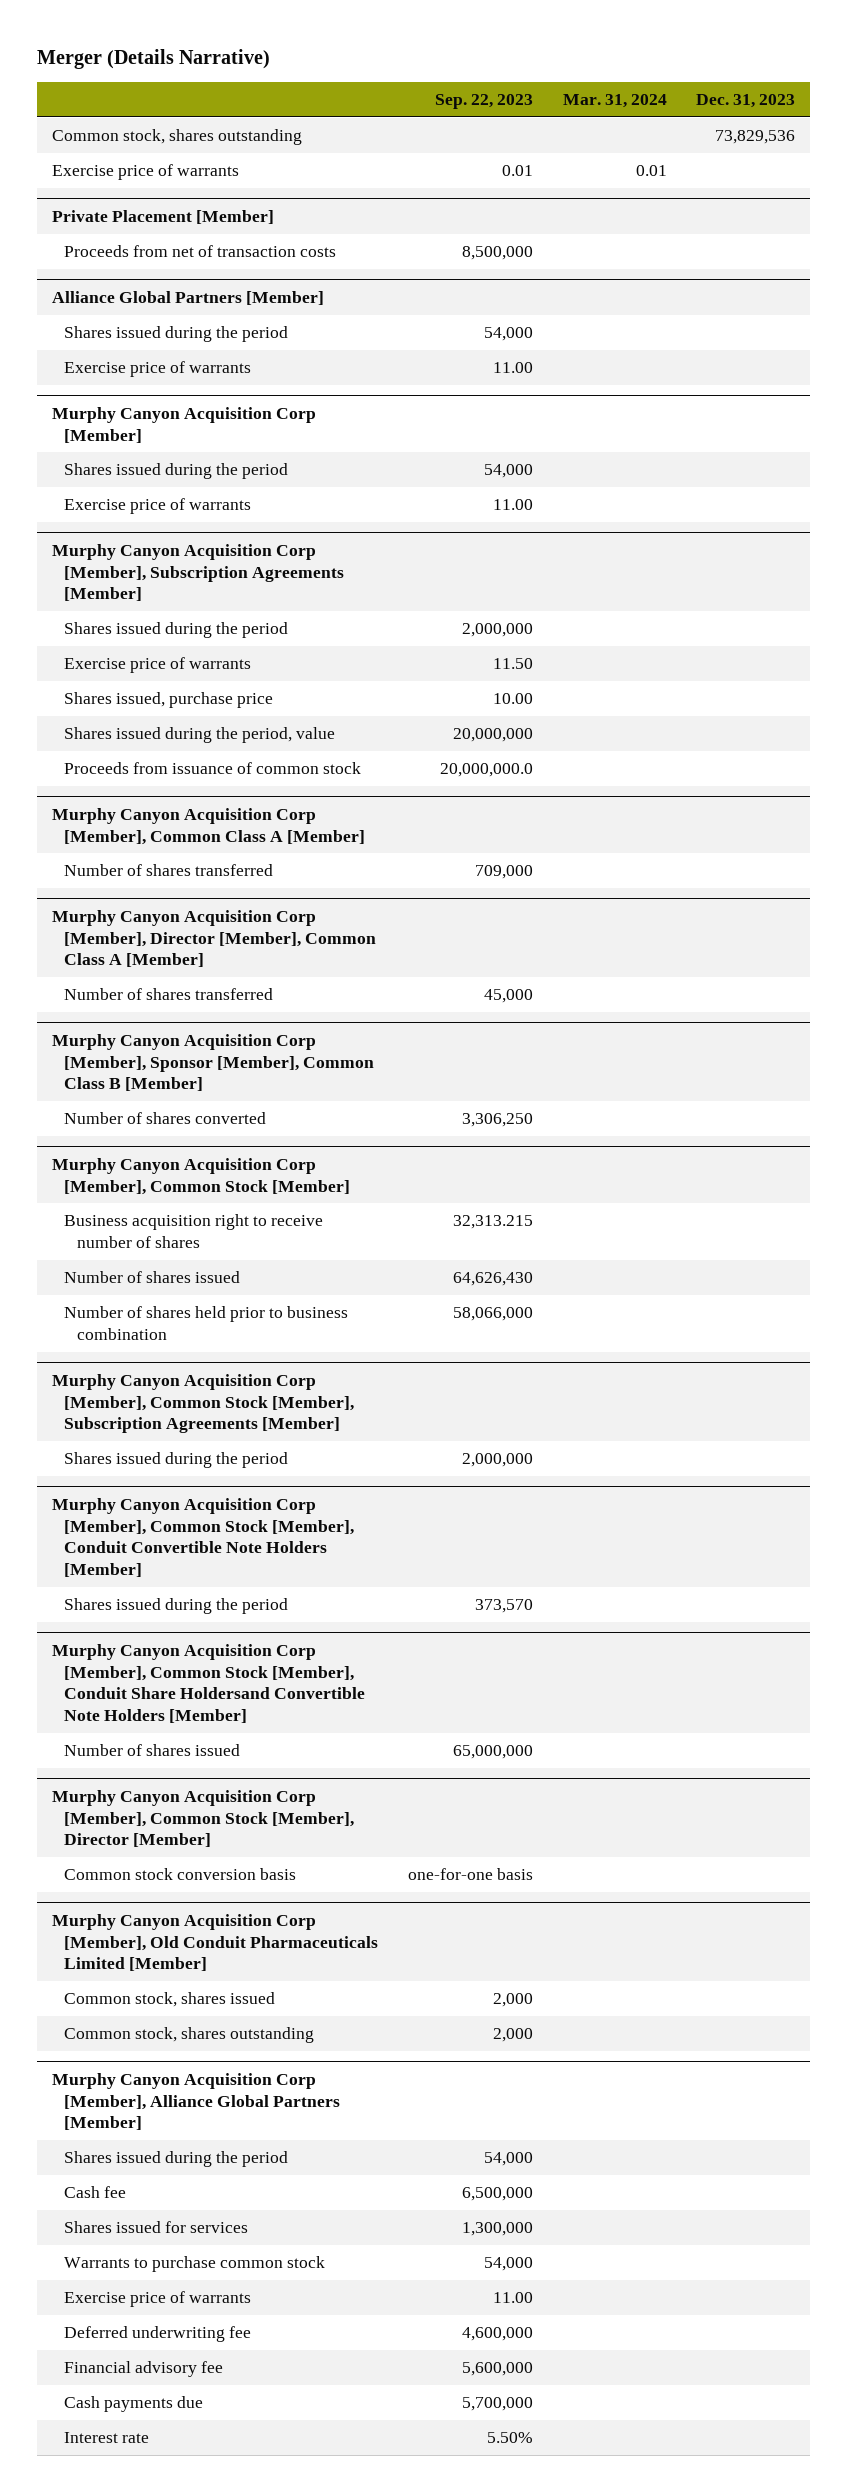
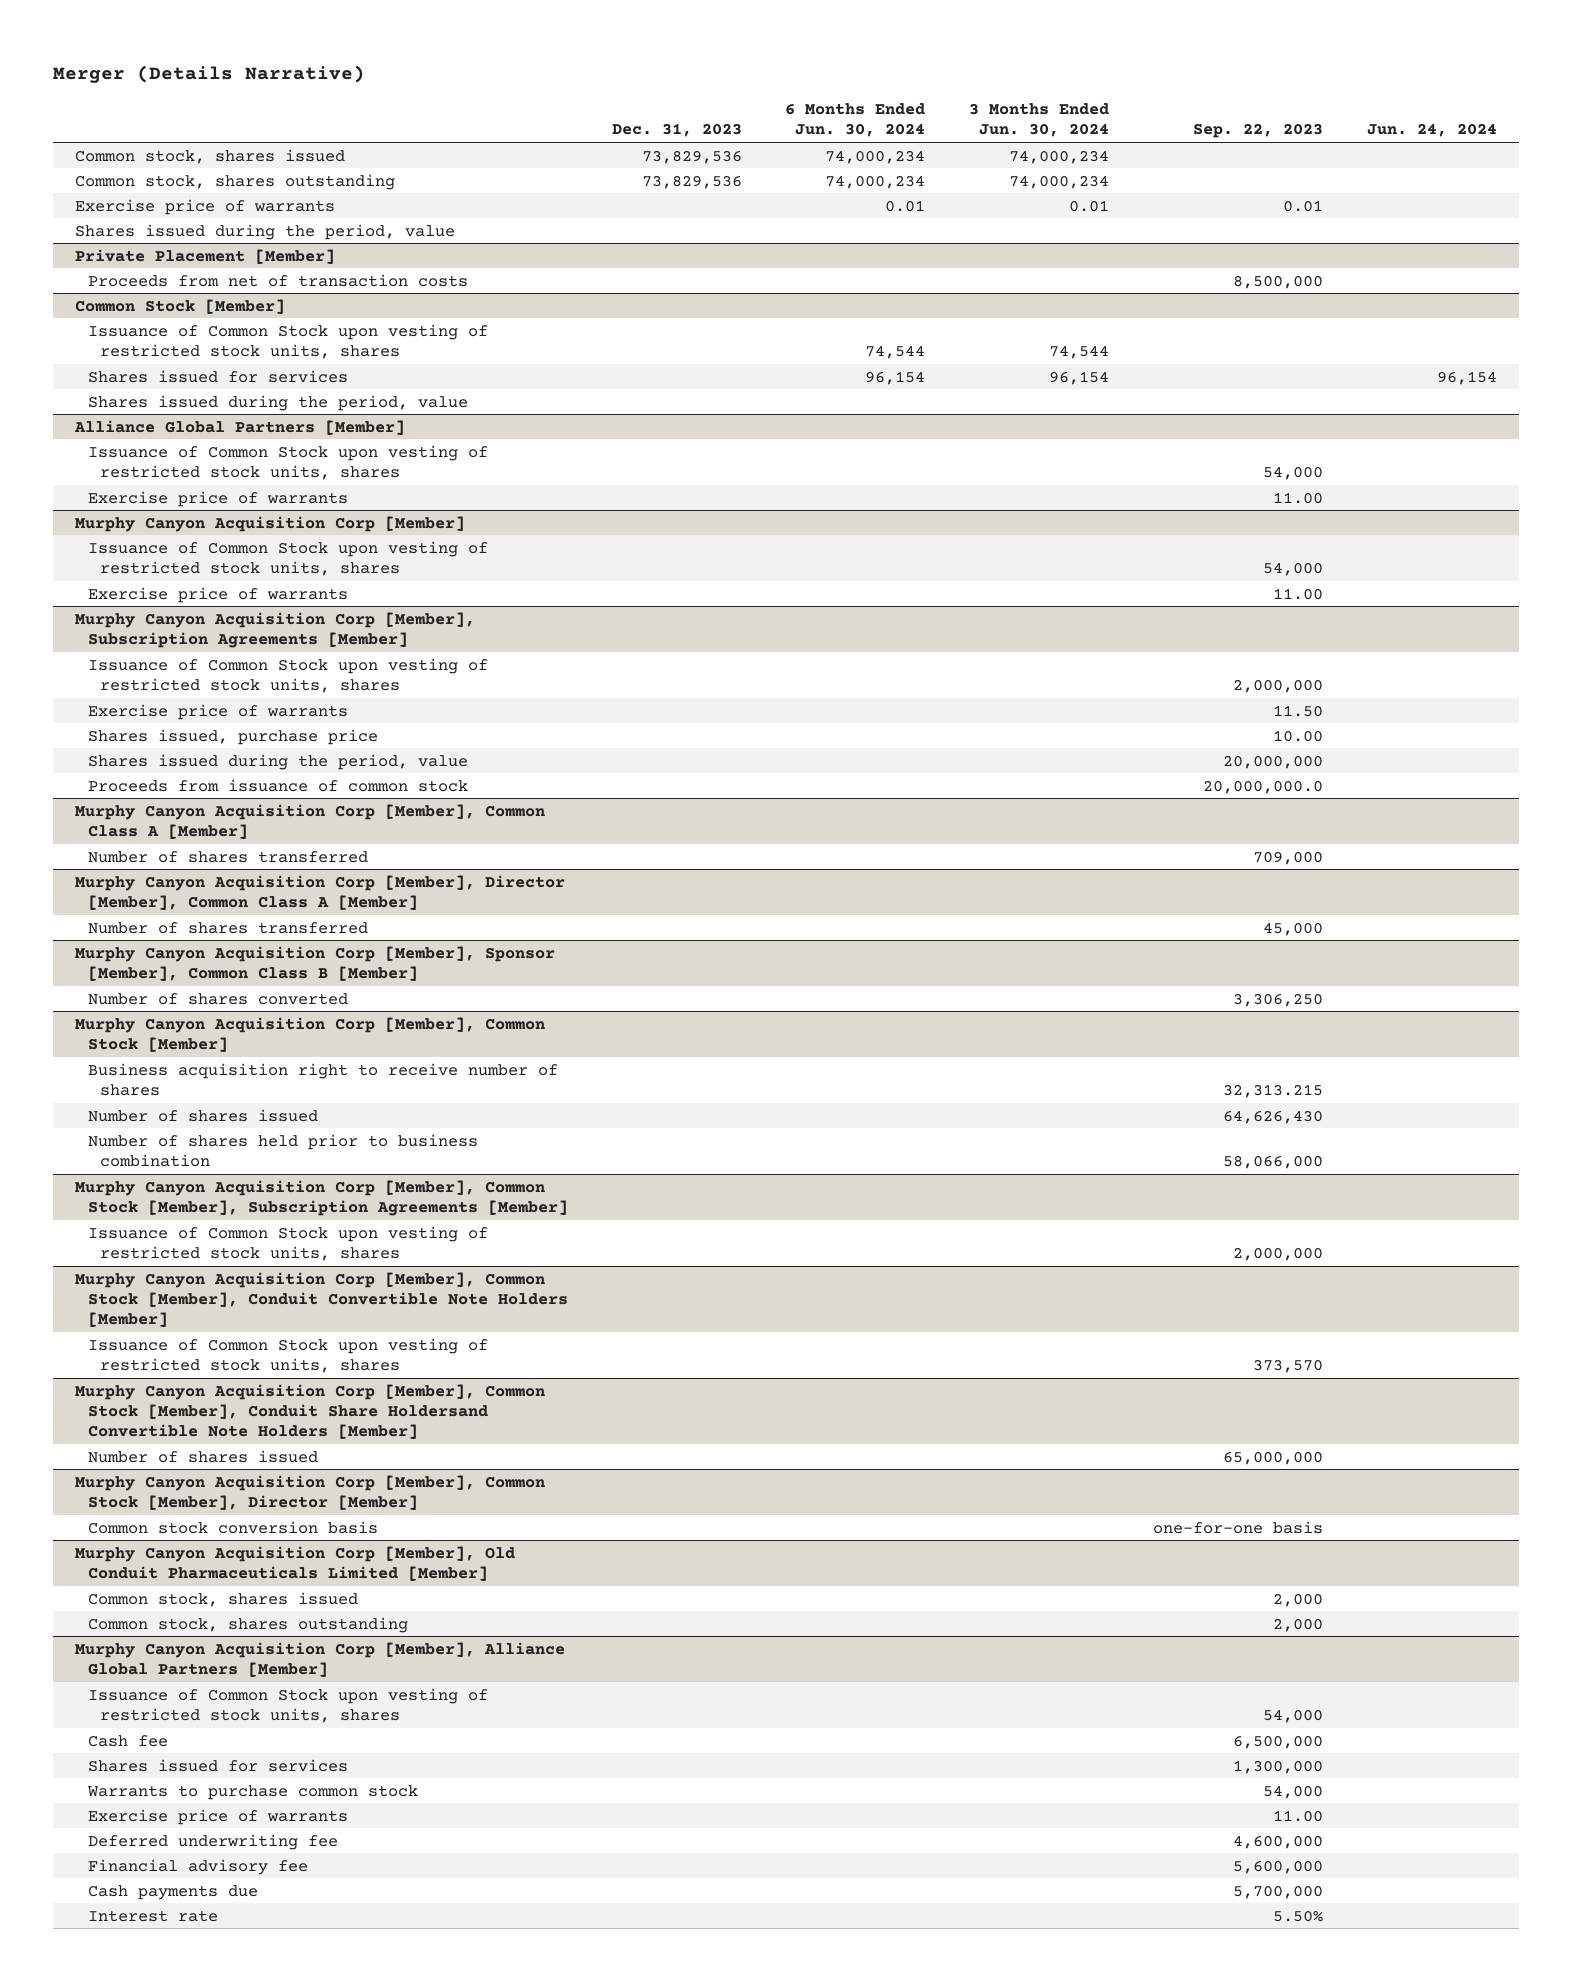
- | Sep. 22, 2023 | Mar. 31, 2024 | Dec. 31, 2023
+ | Dec. 31, 2023 | 6 Months Ended Jun. 30, 2024 | 3 Months Ended Jun. 30, 2024 | Sep. 22, 2023 | Jun. 24, 2024
+ Common stock, shares issued | 73,829,536 | 74,000,234 | 74,000,234 | |
+ Shares issued during the period, value
+ Common Stock [Member]
+ Issuance of Common Stock upon vesting of restricted stock units, shares | | 74,544 | 74,544 | |
+ Shares issued for services | | 96,154 | 96,154 | | 96,154
+ Shares issued during the period, value
@ Alliance Global Partners [Member]
- Shares issued during the period | 54,000 | |
+ Issuance of Common Stock upon vesting of restricted stock units, shares | | | | 54,000 |
@ Murphy Canyon Acquisition Corp [Member]
- Shares issued during the period | 54,000 | |
+ Issuance of Common Stock upon vesting of restricted stock units, shares | | | | 54,000 |
@ Murphy Canyon Acquisition Corp [Member], Subscription Agreements [Member]
- Shares issued during the period | 2,000,000 | |
+ Issuance of Common Stock upon vesting of restricted stock units, shares | | | | 2,000,000 |
@ Murphy Canyon Acquisition Corp [Member], Common Stock [Member], Subscription Agreements [Member]
- Shares issued during the period | 2,000,000 | |
+ Issuance of Common Stock upon vesting of restricted stock units, shares | | | | 2,000,000 |
@ Murphy Canyon Acquisition Corp [Member], Common Stock [Member], Conduit Convertible Note Holders [Member]
- Shares issued during the period | 373,570 | |
+ Issuance of Common Stock upon vesting of restricted stock units, shares | | | | 373,570 |
@ Murphy Canyon Acquisition Corp [Member], Alliance Global Partners [Member]
- Shares issued during the period | 54,000 | |
+ Issuance of Common Stock upon vesting of restricted stock units, shares | | | | 54,000 |

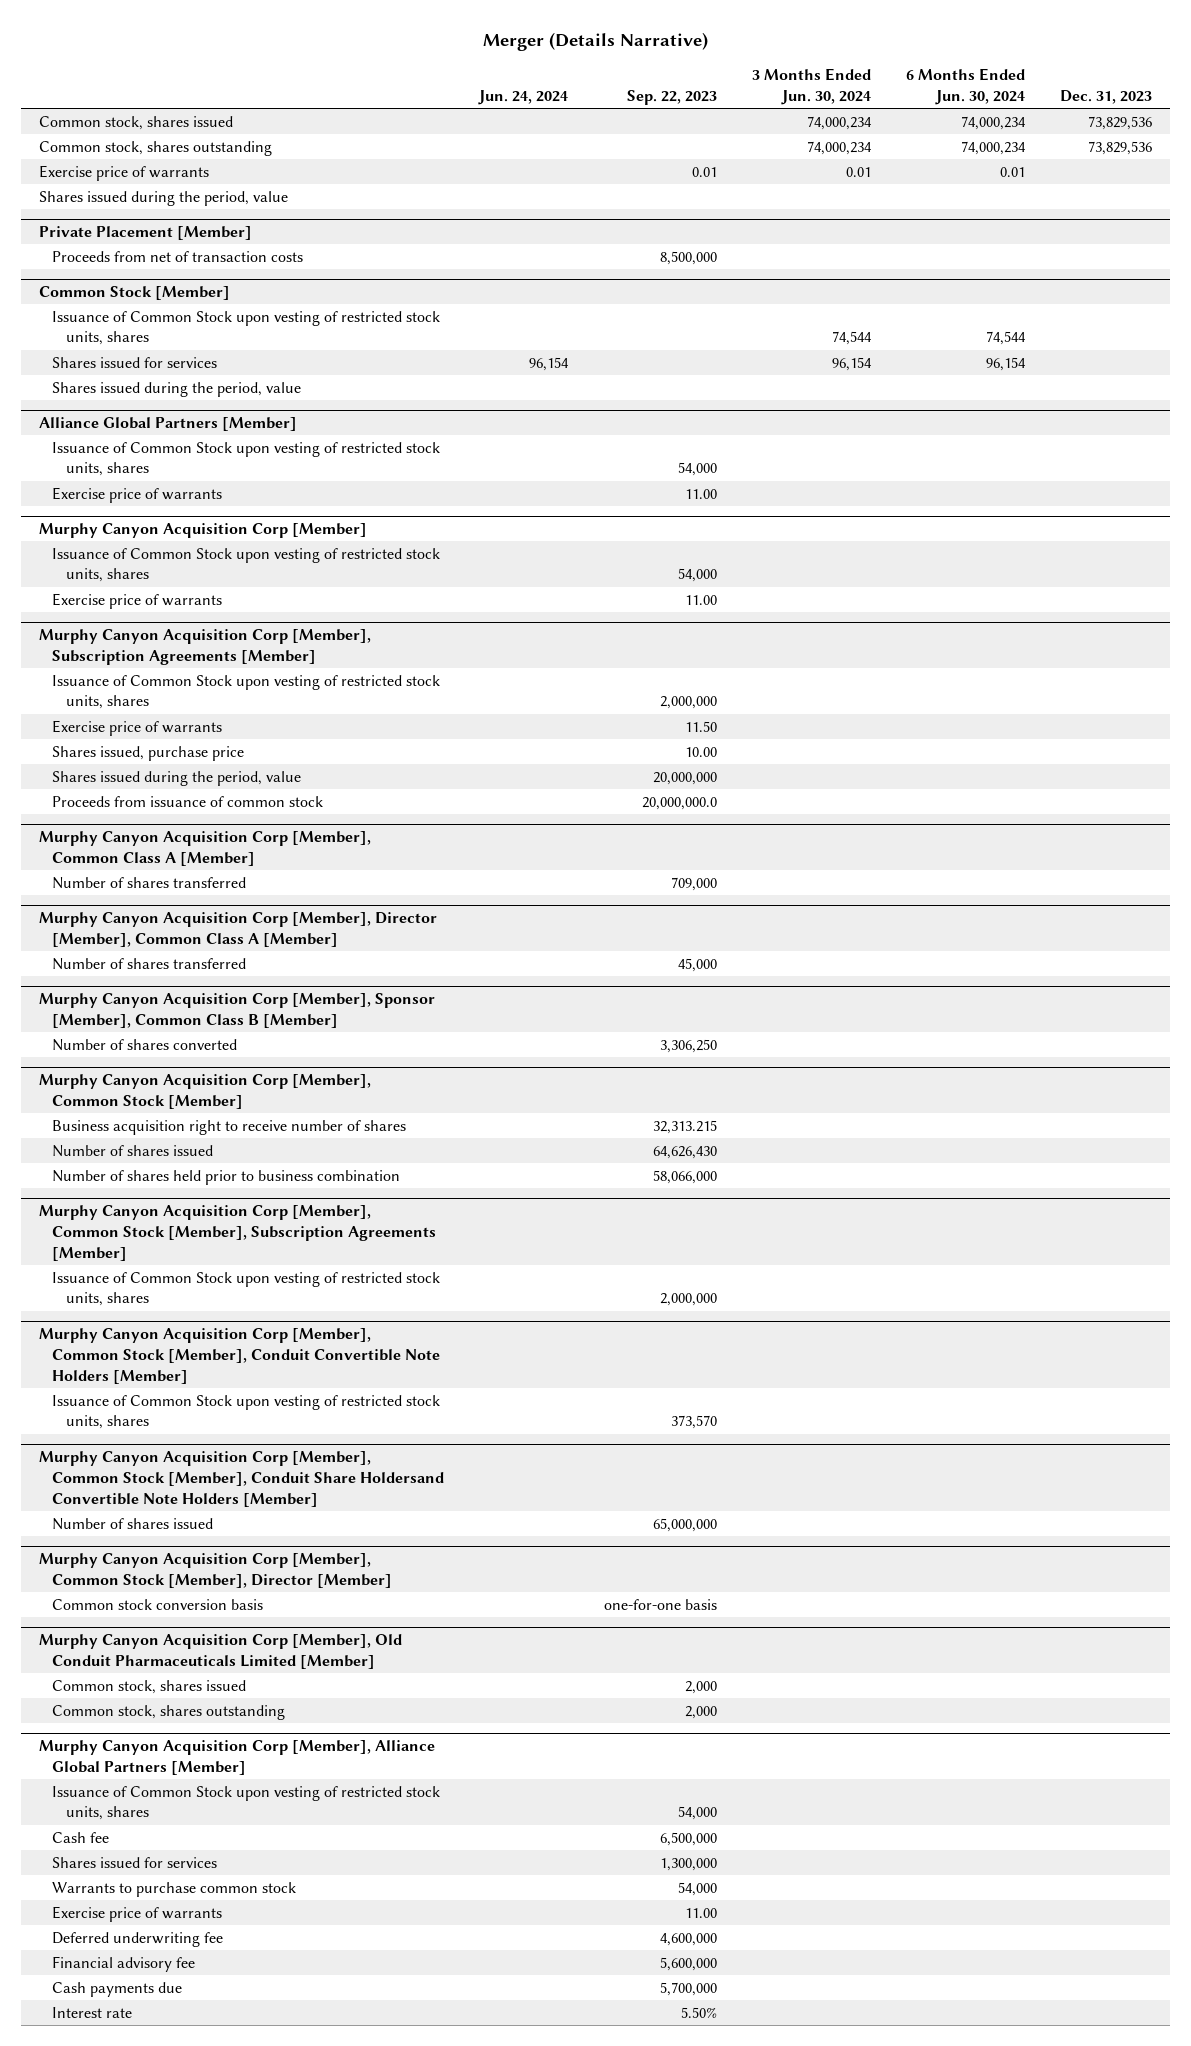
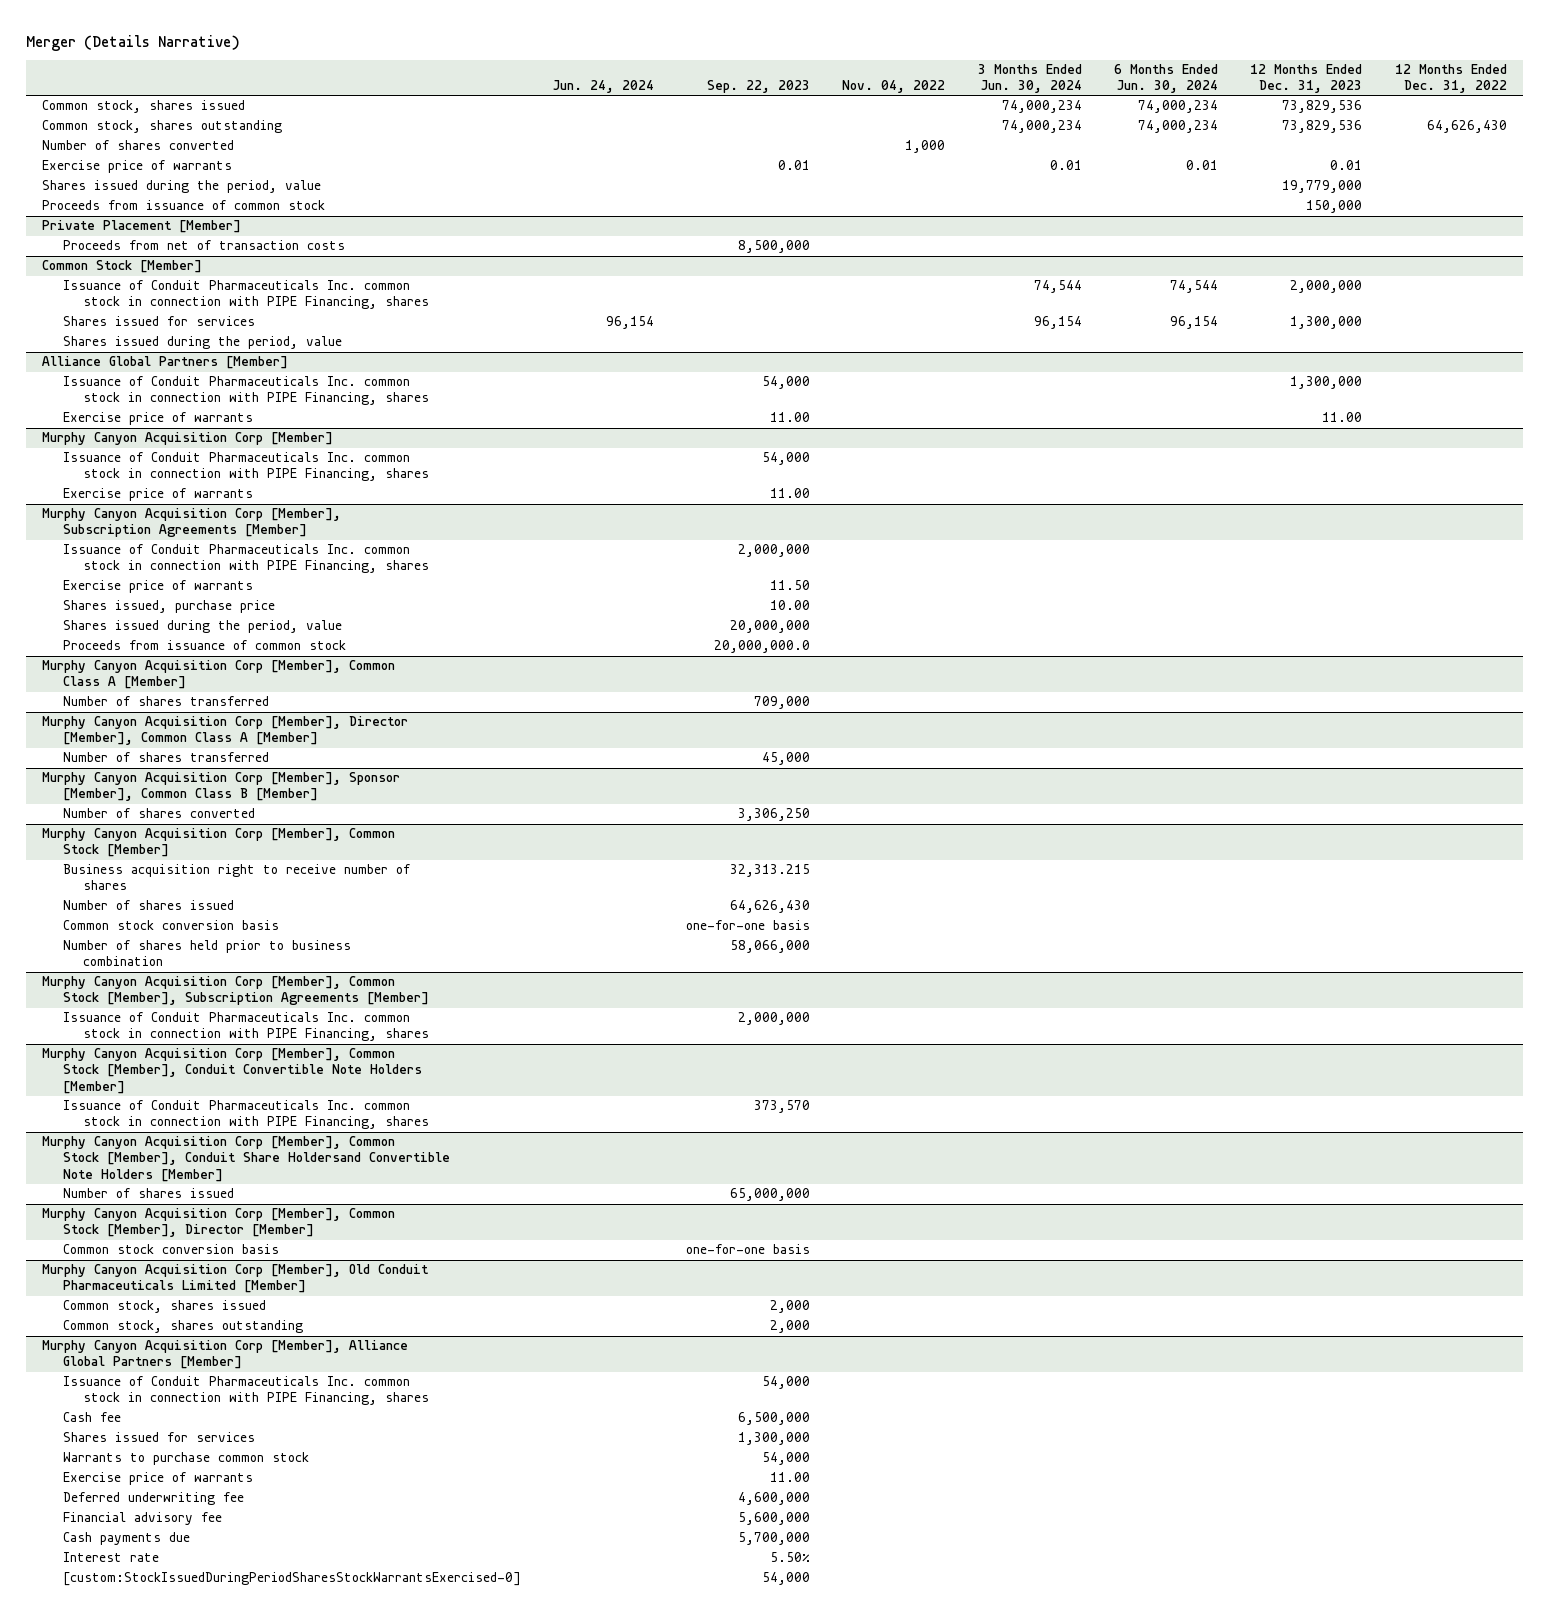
- | Jun. 24, 2024 | Sep. 22, 2023 | 3 Months Ended Jun. 30, 2024 | 6 Months Ended Jun. 30, 2024 | Dec. 31, 2023
+ | Jun. 24, 2024 | Sep. 22, 2023 | Nov. 04, 2022 | 3 Months Ended Jun. 30, 2024 | 6 Months Ended Jun. 30, 2024 | 12 Months Ended Dec. 31, 2023 | 12 Months Ended Dec. 31, 2022
+ Number of shares converted | | | 1,000 | | | |
+ Proceeds from issuance of common stock | | | | | | 150,000 |
@ Common Stock [Member]
- Issuance of Common Stock upon vesting of restricted stock units, shares | | | 74,544 | 74,544 |
+ Issuance of Conduit Pharmaceuticals Inc. common stock in connection with PIPE Financing, shares | | | | 74,544 | 74,544 | 2,000,000 |
@ Alliance Global Partners [Member]
- Issuance of Common Stock upon vesting of restricted stock units, shares | | 54,000 | | |
+ Issuance of Conduit Pharmaceuticals Inc. common stock in connection with PIPE Financing, shares | | 54,000 | | | | 1,300,000 |
@ Murphy Canyon Acquisition Corp [Member]
- Issuance of Common Stock upon vesting of restricted stock units, shares | | 54,000 | | |
+ Issuance of Conduit Pharmaceuticals Inc. common stock in connection with PIPE Financing, shares | | 54,000 | | | | |
@ Murphy Canyon Acquisition Corp [Member], Subscription Agreements [Member]
- Issuance of Common Stock upon vesting of restricted stock units, shares | | 2,000,000 | | |
+ Issuance of Conduit Pharmaceuticals Inc. common stock in connection with PIPE Financing, shares | | 2,000,000 | | | | |
@ Murphy Canyon Acquisition Corp [Member], Common Stock [Member]
+ Common stock conversion basis | | one-for-one basis | | | | |
@ Murphy Canyon Acquisition Corp [Member], Common Stock [Member], Subscription Agreements [Member]
- Issuance of Common Stock upon vesting of restricted stock units, shares | | 2,000,000 | | |
+ Issuance of Conduit Pharmaceuticals Inc. common stock in connection with PIPE Financing, shares | | 2,000,000 | | | | |
@ Murphy Canyon Acquisition Corp [Member], Common Stock [Member], Conduit Convertible Note Holders [Member]
- Issuance of Common Stock upon vesting of restricted stock units, shares | | 373,570 | | |
+ Issuance of Conduit Pharmaceuticals Inc. common stock in connection with PIPE Financing, shares | | 373,570 | | | | |
@ Murphy Canyon Acquisition Corp [Member], Alliance Global Partners [Member]
- Issuance of Common Stock upon vesting of restricted stock units, shares | | 54,000 | | |
+ Issuance of Conduit Pharmaceuticals Inc. common stock in connection with PIPE Financing, shares | | 54,000 | | | | |
+ [custom:StockIssuedDuringPeriodSharesStockWarrantsExercised-0] | | 54,000 | | | | |

